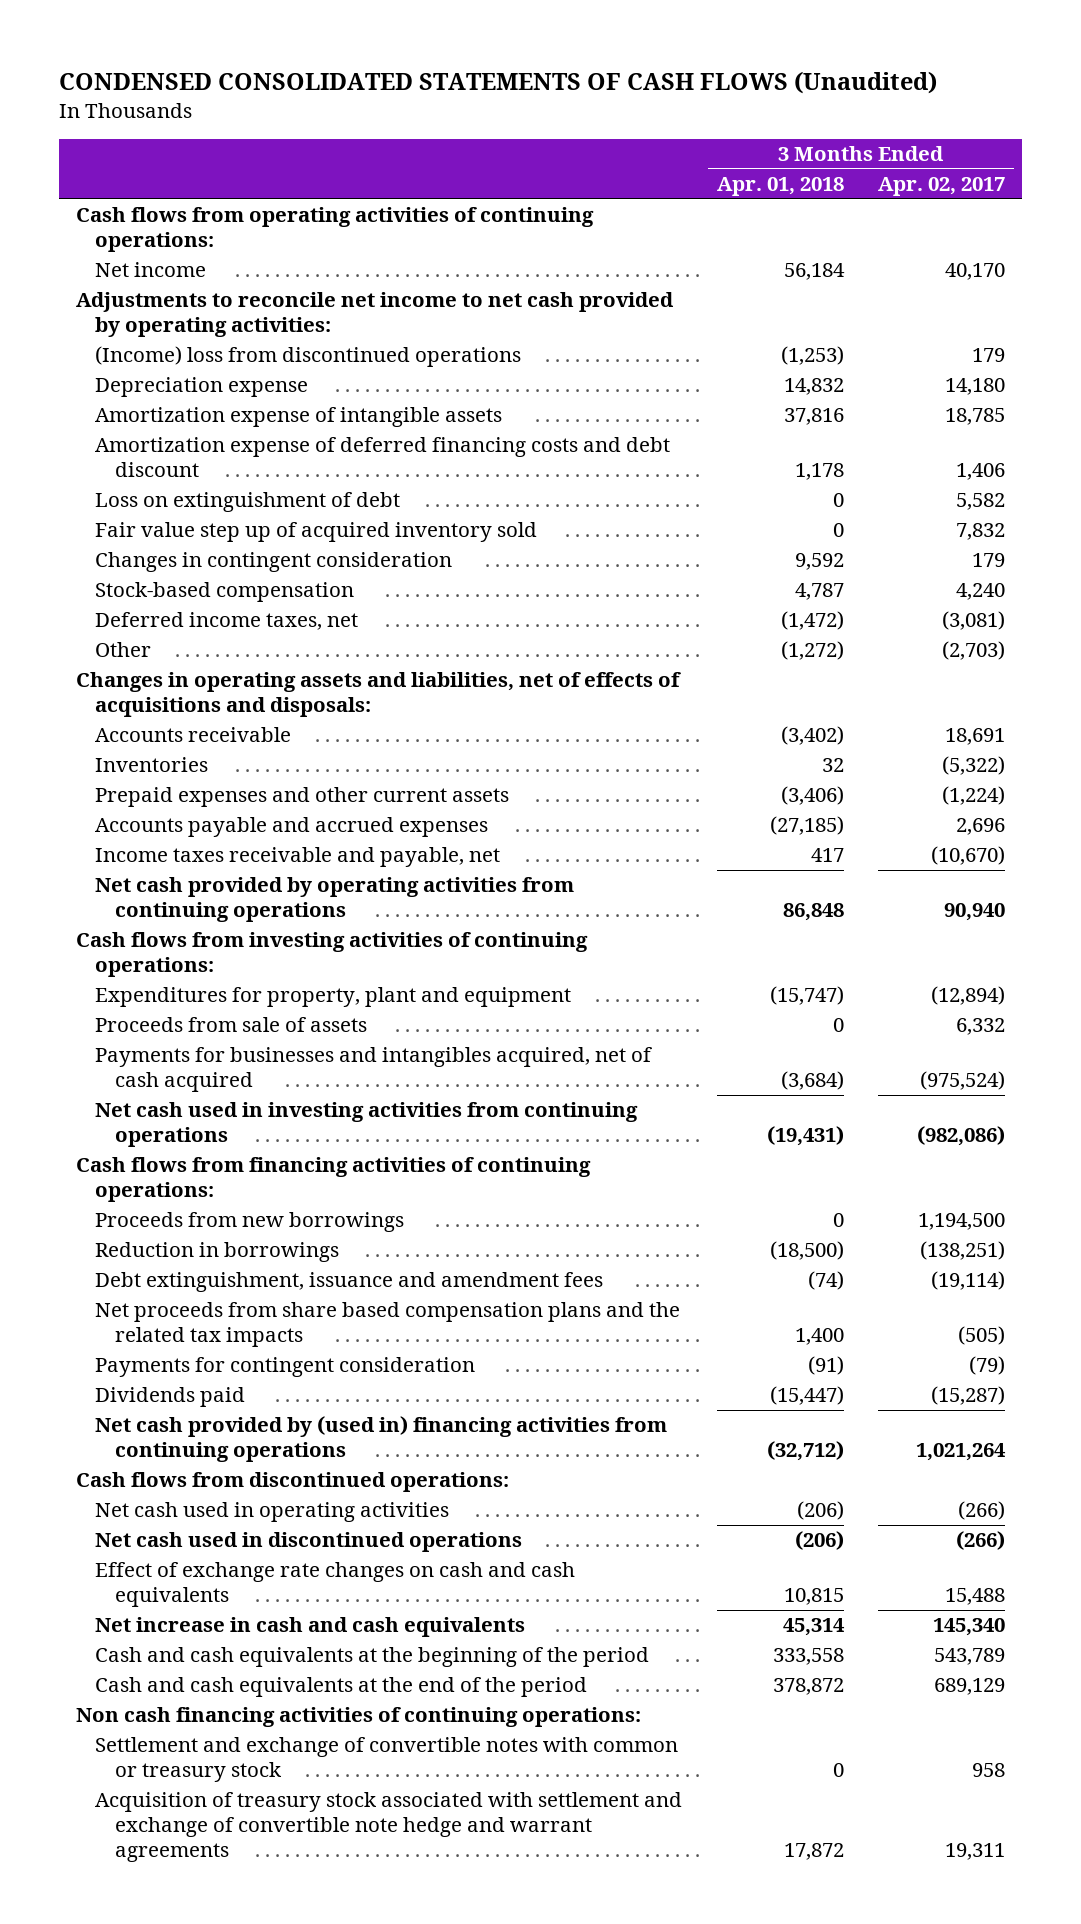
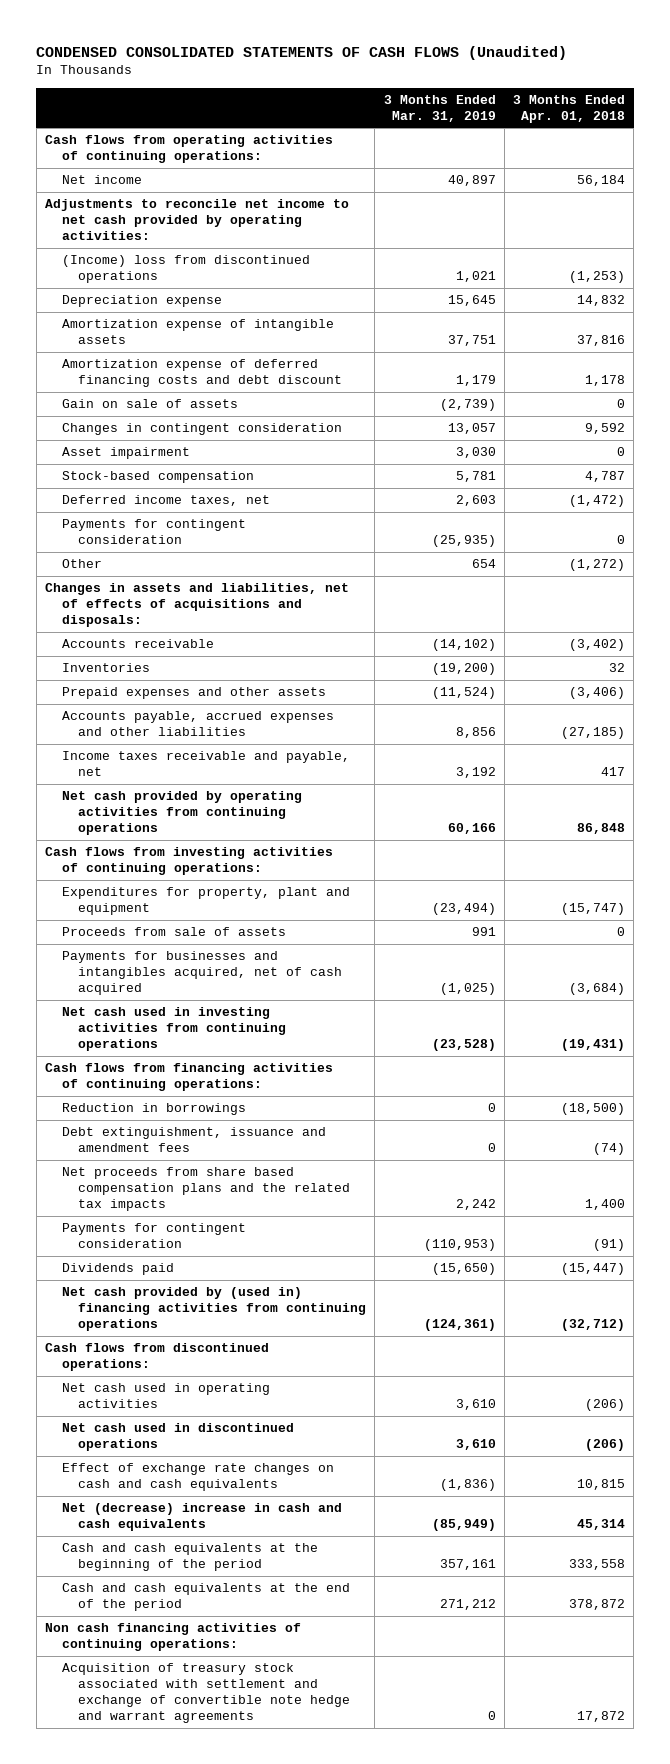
- | 3 Months Ended Apr. 01, 2018 | 3 Months Ended Apr. 02, 2017
+ | 3 Months Ended Mar. 31, 2019 | 3 Months Ended Apr. 01, 2018
- Loss on extinguishment of debt | 0 | 5,582
- Fair value step up of acquired inventory sold | 0 | 7,832
+ Gain on sale of assets | (2,739) | 0
+ Asset impairment | 3,030 | 0
+ Payments for contingent consideration | (25,935) | 0
- Changes in operating assets and liabilities, net of effects of acquisitions and disposals:
+ Changes in assets and liabilities, net of effects of acquisitions and disposals:
- Prepaid expenses and other current assets | (3,406) | (1,224)
- Accounts payable and accrued expenses | (27,185) | 2,696
+ Prepaid expenses and other assets | (11,524) | (3,406)
+ Accounts payable, accrued expenses and other liabilities | 8,856 | (27,185)
- Proceeds from new borrowings | 0 | 1,194,500
- Net increase in cash and cash equivalents | 45,314 | 145,340
+ Net (decrease) increase in cash and cash equivalents | (85,949) | 45,314
- Settlement and exchange of convertible notes with common or treasury stock | 0 | 958

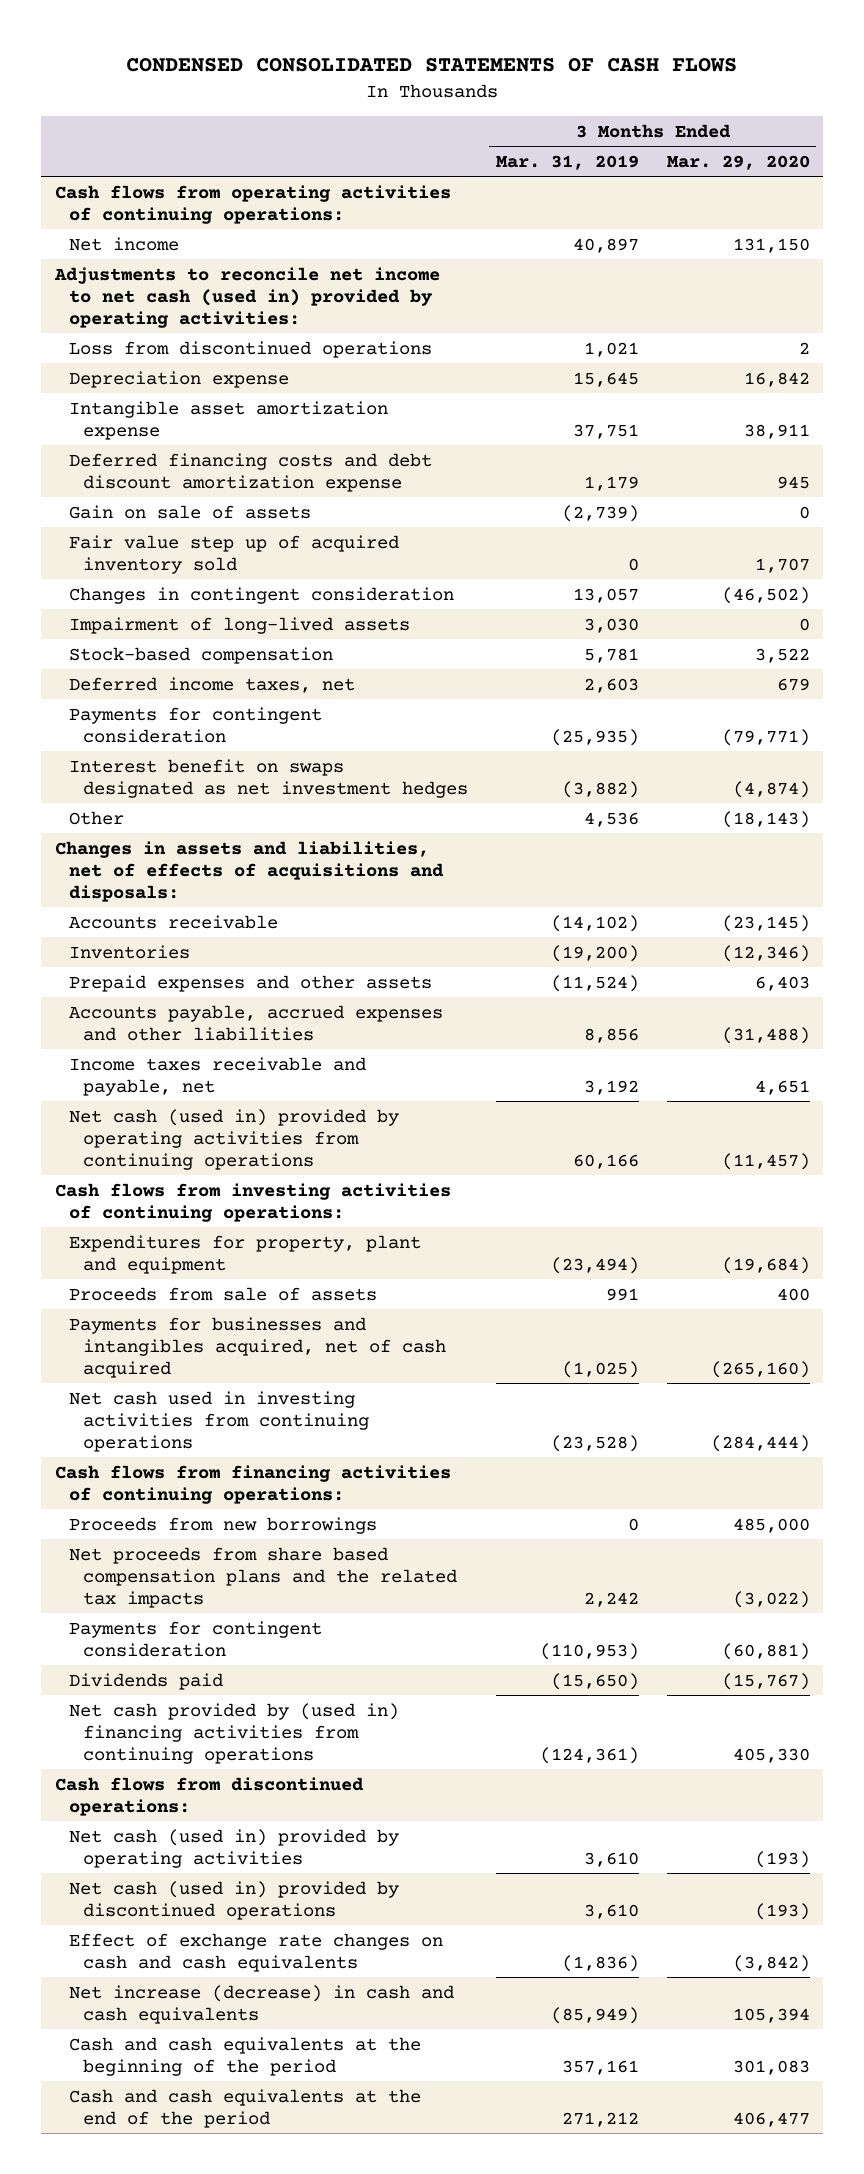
- CONDENSED CONSOLIDATED STATEMENTS OF CASH FLOWS (Unaudited)
+ CONDENSED CONSOLIDATED STATEMENTS OF CASH FLOWS
- | 3 Months Ended Mar. 31, 2019 | 3 Months Ended Apr. 01, 2018
+ | 3 Months Ended Mar. 31, 2019 | 3 Months Ended Mar. 29, 2020
- Adjustments to reconcile net income to net cash provided by operating activities:
- (Income) loss from discontinued operations | 1,021 | (1,253)
+ Adjustments to reconcile net income to net cash (used in) provided by operating activities:
+ Loss from discontinued operations | 1,021 | 2
- Amortization expense of intangible assets | 37,751 | 37,816
- Amortization expense of deferred financing costs and debt discount | 1,179 | 1,178
+ Intangible asset amortization expense | 37,751 | 38,911
+ Deferred financing costs and debt discount amortization expense | 1,179 | 945
+ Fair value step up of acquired inventory sold | 0 | 1,707
- Asset impairment | 3,030 | 0
+ Impairment of long-lived assets | 3,030 | 0
- Other | 654 | (1,272)
+ Interest benefit on swaps designated as net investment hedges | (3,882) | (4,874)
+ Other | 4,536 | (18,143)
- Net cash provided by operating activities from continuing operations | 60,166 | 86,848
+ Net cash (used in) provided by operating activities from continuing operations | 60,166 | (11,457)
- Reduction in borrowings | 0 | (18,500)
- Debt extinguishment, issuance and amendment fees | 0 | (74)
+ Proceeds from new borrowings | 0 | 485,000
- Net cash used in operating activities | 3,610 | (206)
- Net cash used in discontinued operations | 3,610 | (206)
+ Net cash (used in) provided by operating activities | 3,610 | (193)
+ Net cash (used in) provided by discontinued operations | 3,610 | (193)
- Net (decrease) increase in cash and cash equivalents | (85,949) | 45,314
+ Net increase (decrease) in cash and cash equivalents | (85,949) | 105,394
- Non cash financing activities of continuing operations:
- Acquisition of treasury stock associated with settlement and exchange of convertible note hedge and warrant agreements | 0 | 17,872

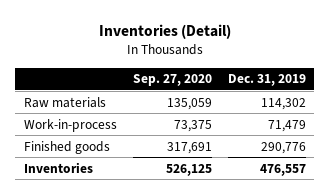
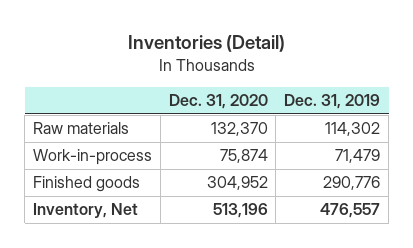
- | Sep. 27, 2020 | Dec. 31, 2019
+ | Dec. 31, 2020 | Dec. 31, 2019
- Inventories | 526,125 | 476,557
+ Inventory, Net | 513,196 | 476,557

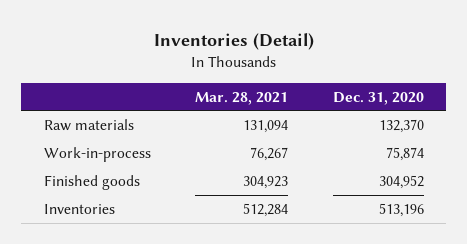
- | Dec. 31, 2020 | Dec. 31, 2019
+ | Mar. 28, 2021 | Dec. 31, 2020
- Inventory, Net | 513,196 | 476,557
+ Inventories | 512,284 | 513,196

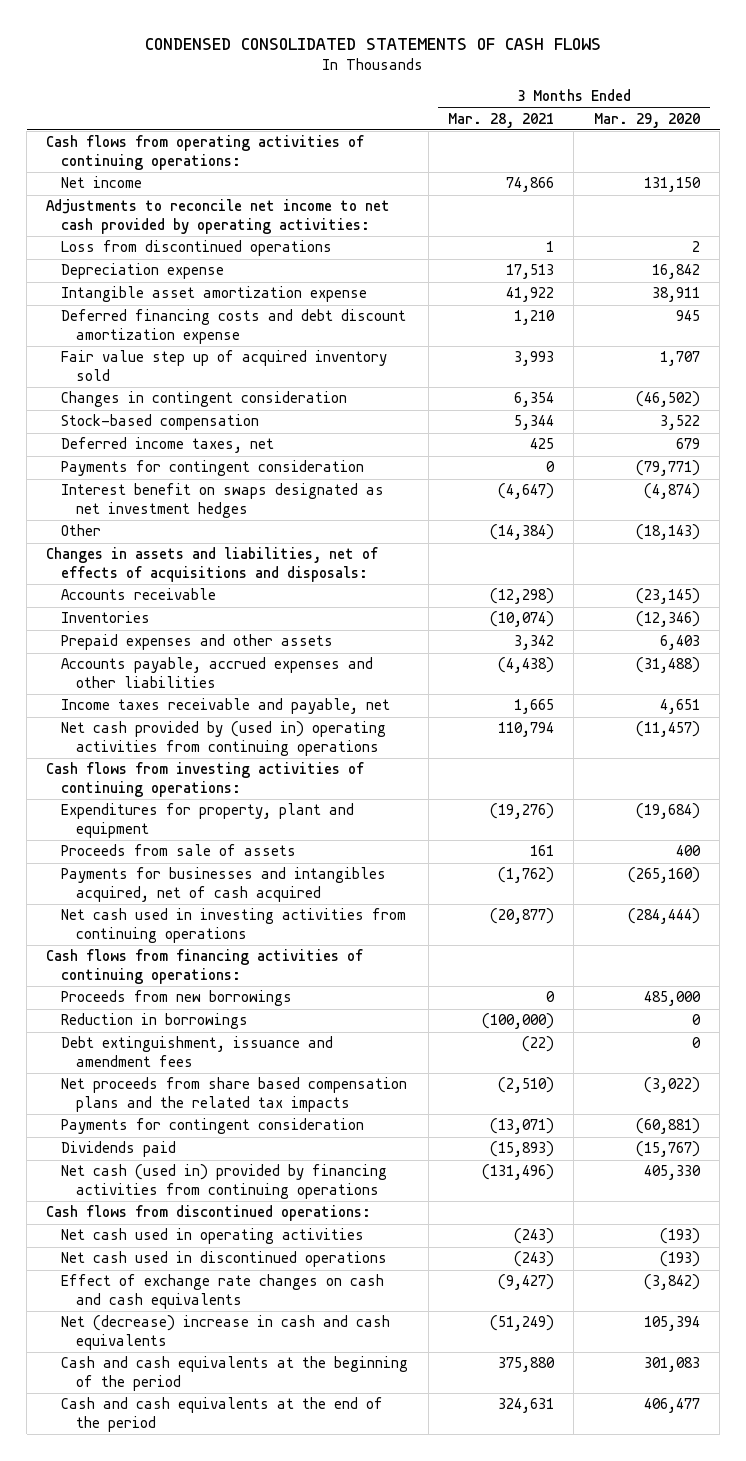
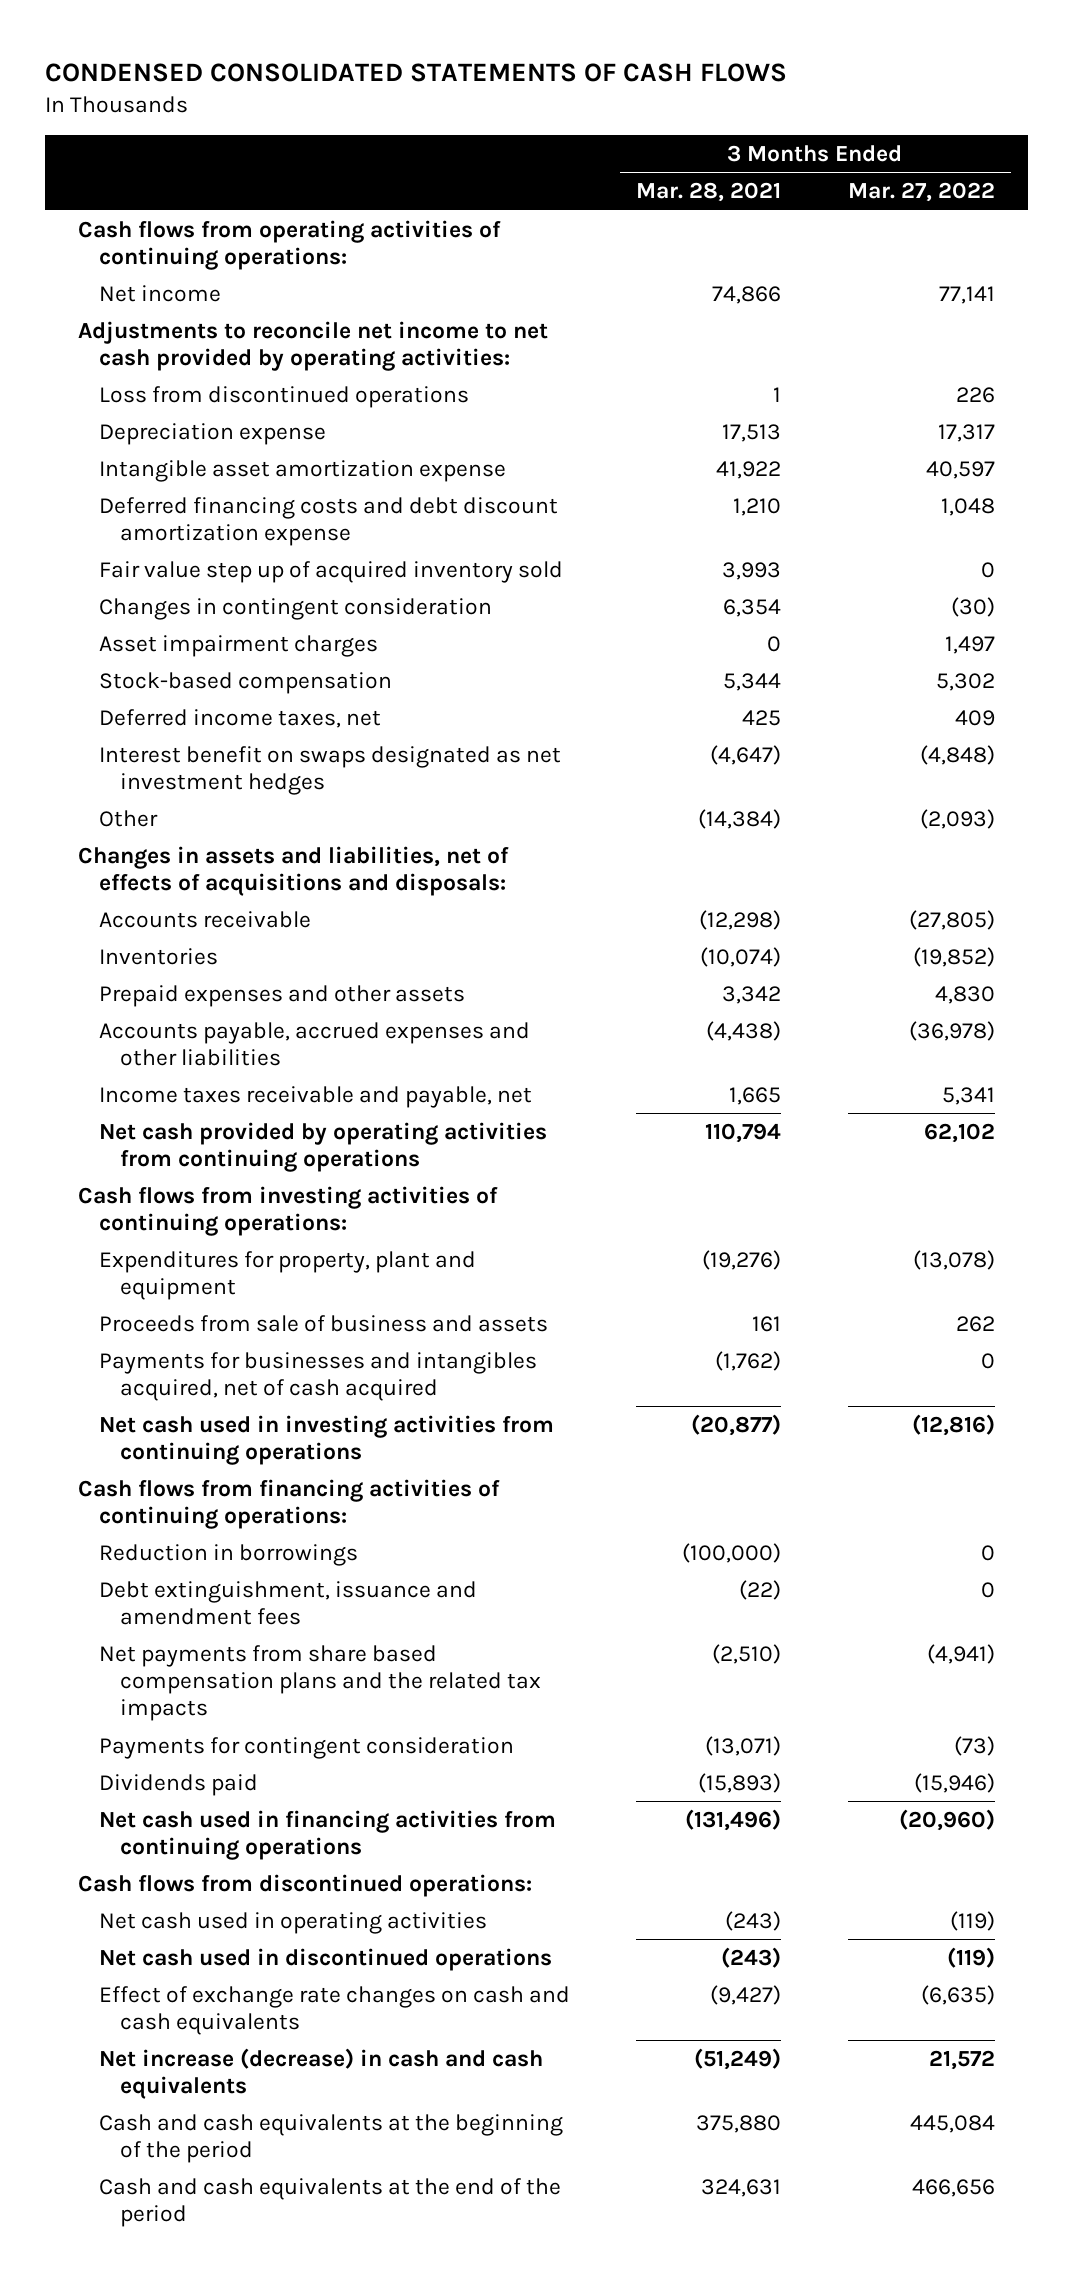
- | 3 Months Ended Mar. 28, 2021 | 3 Months Ended Mar. 29, 2020
+ | 3 Months Ended Mar. 28, 2021 | 3 Months Ended Mar. 27, 2022
+ Asset impairment charges | 0 | 1,497
- Payments for contingent consideration | 0 | (79,771)
- Net cash provided by (used in) operating activities from continuing operations | 110,794 | (11,457)
+ Net cash provided by operating activities from continuing operations | 110,794 | 62,102
- Proceeds from sale of assets | 161 | 400
+ Proceeds from sale of business and assets | 161 | 262
- Proceeds from new borrowings | 0 | 485,000
- Net proceeds from share based compensation plans and the related tax impacts | (2,510) | (3,022)
+ Net payments from share based compensation plans and the related tax impacts | (2,510) | (4,941)
- Net cash (used in) provided by financing activities from continuing operations | (131,496) | 405,330
+ Net cash used in financing activities from continuing operations | (131,496) | (20,960)
- Net (decrease) increase in cash and cash equivalents | (51,249) | 105,394
+ Net increase (decrease) in cash and cash equivalents | (51,249) | 21,572

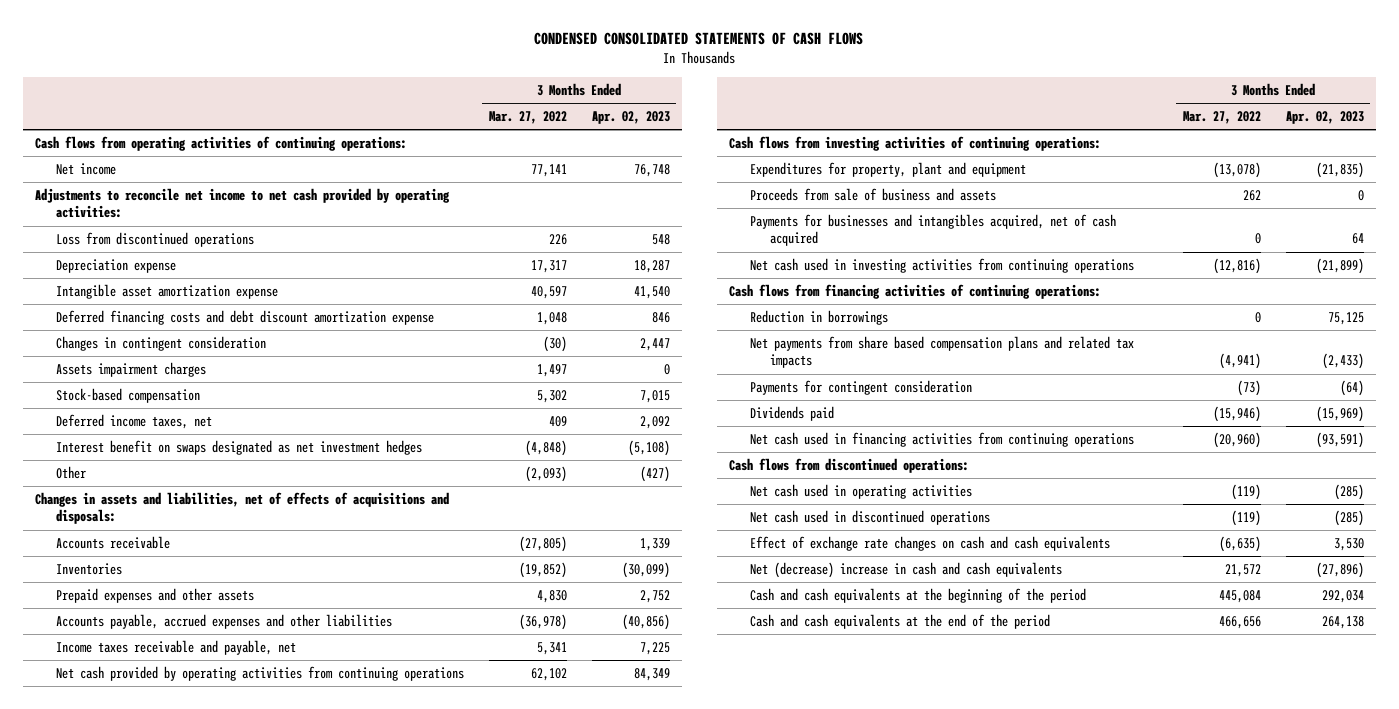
- | 3 Months Ended Mar. 28, 2021 | 3 Months Ended Mar. 27, 2022
+ | 3 Months Ended Mar. 27, 2022 | 3 Months Ended Apr. 02, 2023
- Fair value step up of acquired inventory sold | 3,993 | 0
- Asset impairment charges | 0 | 1,497
+ Assets impairment charges | 1,497 | 0
- Debt extinguishment, issuance and amendment fees | (22) | 0
- Net payments from share based compensation plans and the related tax impacts | (2,510) | (4,941)
+ Net payments from share based compensation plans and related tax impacts | (4,941) | (2,433)
- Net increase (decrease) in cash and cash equivalents | (51,249) | 21,572
+ Net (decrease) increase in cash and cash equivalents | 21,572 | (27,896)

